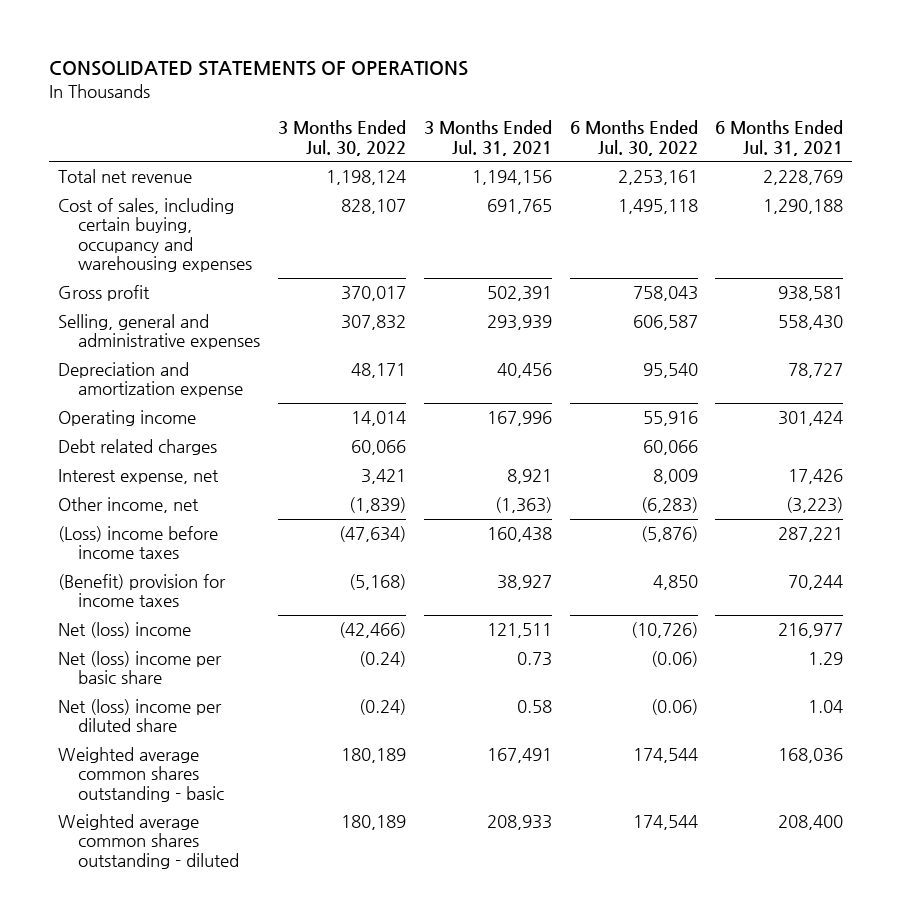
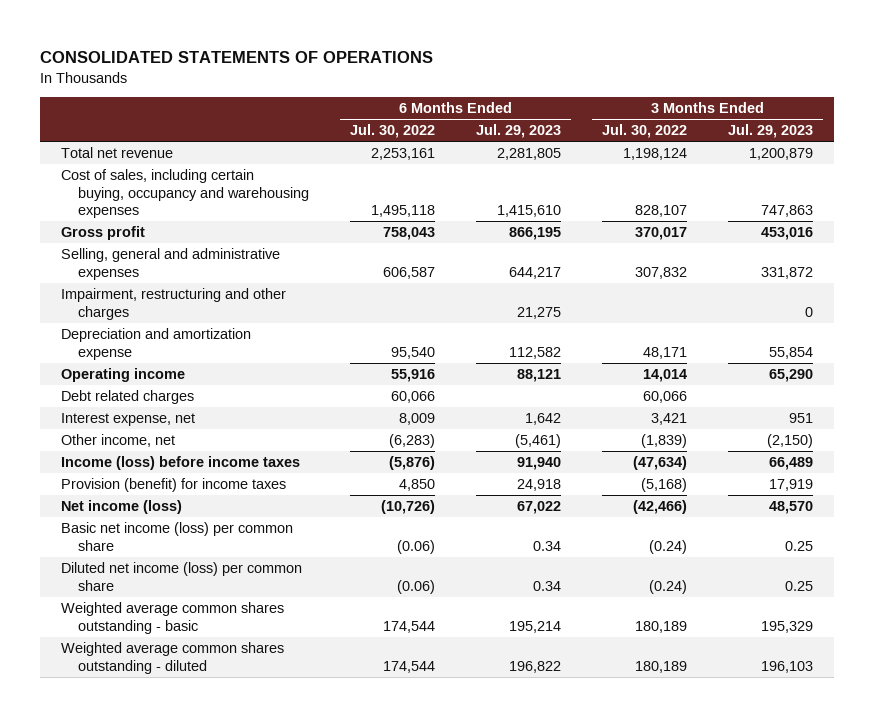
- | 3 Months Ended Jul. 30, 2022 | 3 Months Ended Jul. 31, 2021 | 6 Months Ended Jul. 30, 2022 | 6 Months Ended Jul. 31, 2021
+ | 6 Months Ended Jul. 30, 2022 | 6 Months Ended Jul. 29, 2023 | 3 Months Ended Jul. 30, 2022 | 3 Months Ended Jul. 29, 2023
+ Impairment, restructuring and other charges | | 21,275 | | 0
- (Loss) income before income taxes | (47,634) | 160,438 | (5,876) | 287,221
- (Benefit) provision for income taxes | (5,168) | 38,927 | 4,850 | 70,244
- Net (loss) income | (42,466) | 121,511 | (10,726) | 216,977
- Net (loss) income per basic share | (0.24) | 0.73 | (0.06) | 1.29
- Net (loss) income per diluted share | (0.24) | 0.58 | (0.06) | 1.04
+ Income (loss) before income taxes | (5,876) | 91,940 | (47,634) | 66,489
+ Provision (benefit) for income taxes | 4,850 | 24,918 | (5,168) | 17,919
+ Net income (loss) | (10,726) | 67,022 | (42,466) | 48,570
+ Basic net income (loss) per common share | (0.06) | 0.34 | (0.24) | 0.25
+ Diluted net income (loss) per common share | (0.06) | 0.34 | (0.24) | 0.25

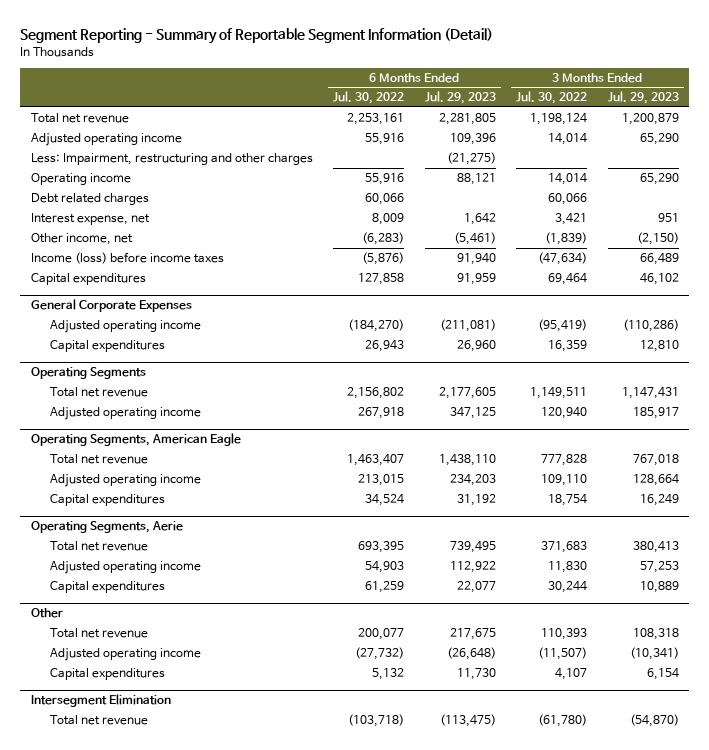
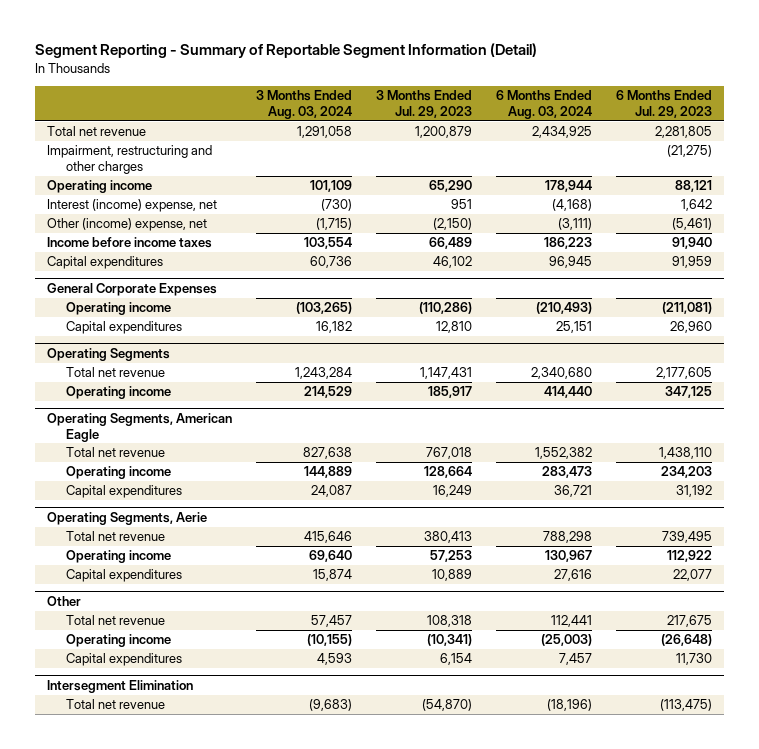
- | 6 Months Ended Jul. 30, 2022 | 6 Months Ended Jul. 29, 2023 | 3 Months Ended Jul. 30, 2022 | 3 Months Ended Jul. 29, 2023
+ | 3 Months Ended Aug. 03, 2024 | 3 Months Ended Jul. 29, 2023 | 6 Months Ended Aug. 03, 2024 | 6 Months Ended Jul. 29, 2023
- Adjusted operating income | 55,916 | 109,396 | 14,014 | 65,290
- Less: Impairment, restructuring and other charges | | (21,275) | |
+ Impairment, restructuring and other charges | | | | (21,275)
- Debt related charges | 60,066 | | 60,066 |
- Interest expense, net | 8,009 | 1,642 | 3,421 | 951
- Other income, net | (6,283) | (5,461) | (1,839) | (2,150)
- Income (loss) before income taxes | (5,876) | 91,940 | (47,634) | 66,489
+ Interest (income) expense, net | (730) | 951 | (4,168) | 1,642
+ Other (income) expense, net | (1,715) | (2,150) | (3,111) | (5,461)
+ Income before income taxes | 103,554 | 66,489 | 186,223 | 91,940
@ General Corporate Expenses
- Adjusted operating income | (184,270) | (211,081) | (95,419) | (110,286)
+ Operating income | (103,265) | (110,286) | (210,493) | (211,081)
@ Operating Segments
- Adjusted operating income | 267,918 | 347,125 | 120,940 | 185,917
+ Operating income | 214,529 | 185,917 | 414,440 | 347,125
@ Operating Segments, American Eagle
- Adjusted operating income | 213,015 | 234,203 | 109,110 | 128,664
+ Operating income | 144,889 | 128,664 | 283,473 | 234,203
@ Operating Segments, Aerie
- Adjusted operating income | 54,903 | 112,922 | 11,830 | 57,253
+ Operating income | 69,640 | 57,253 | 130,967 | 112,922
@ Other
- Adjusted operating income | (27,732) | (26,648) | (11,507) | (10,341)
+ Operating income | (10,155) | (10,341) | (25,003) | (26,648)

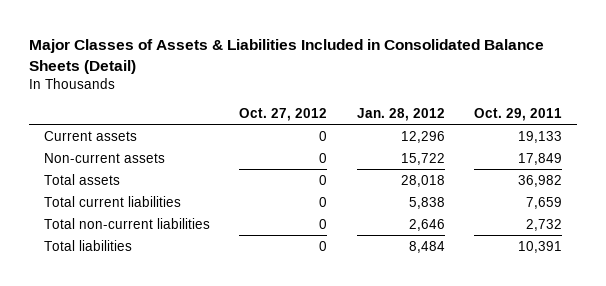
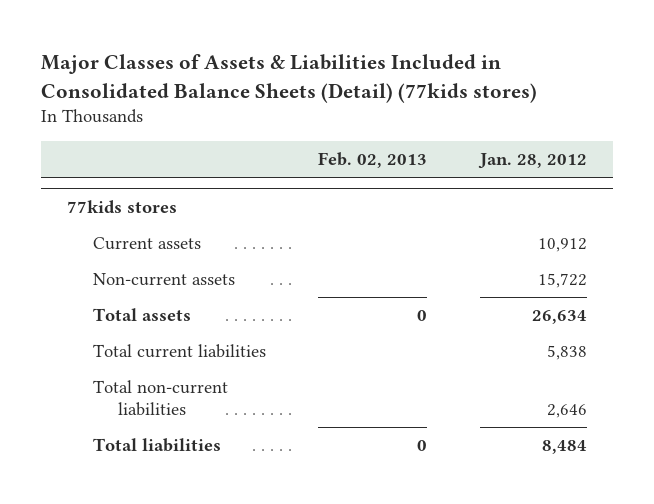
- Major Classes of Assets & Liabilities Included in Consolidated Balance Sheets (Detail)
+ Major Classes of Assets & Liabilities Included in Consolidated Balance Sheets (Detail) (77kids stores)
- | Oct. 27, 2012 | Jan. 28, 2012 | Oct. 29, 2011
+ | Feb. 02, 2013 | Jan. 28, 2012
- Current assets | 0 | 12,296 | 19,133
+ 77kids stores
+ Current assets | | 10,912
- Total assets | 0 | 28,018 | 36,982
+ Total assets | 0 | 26,634

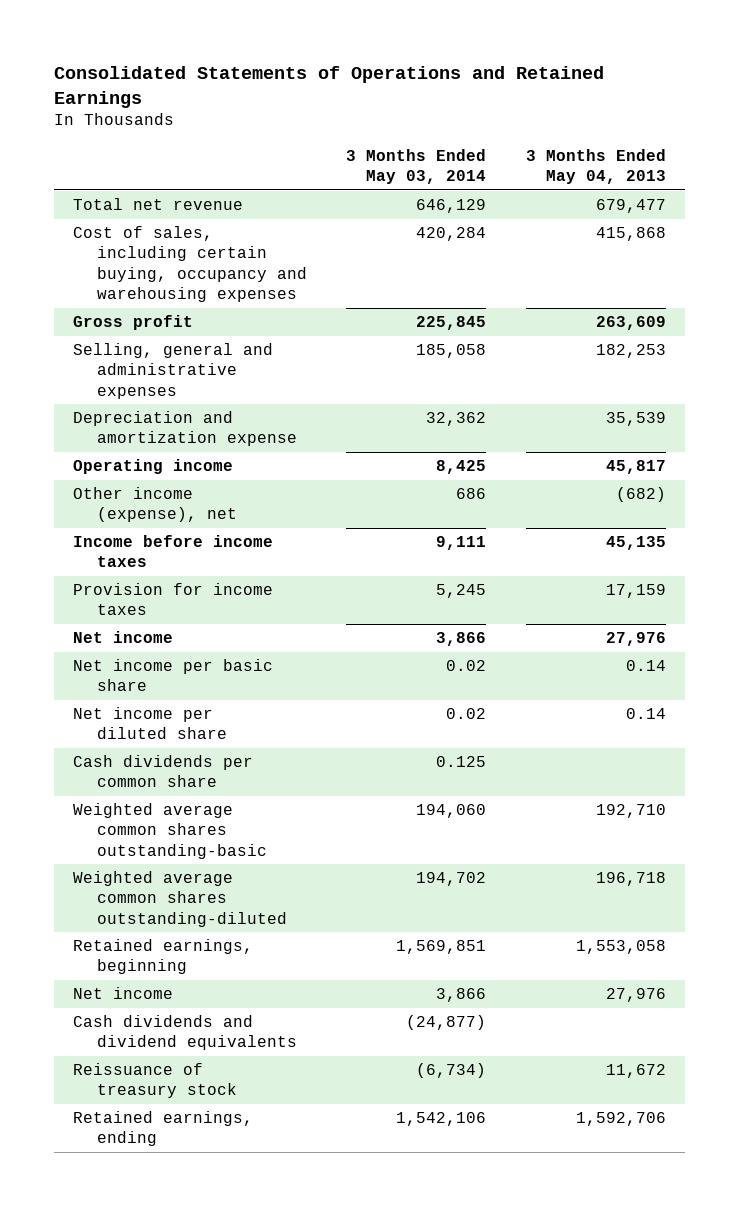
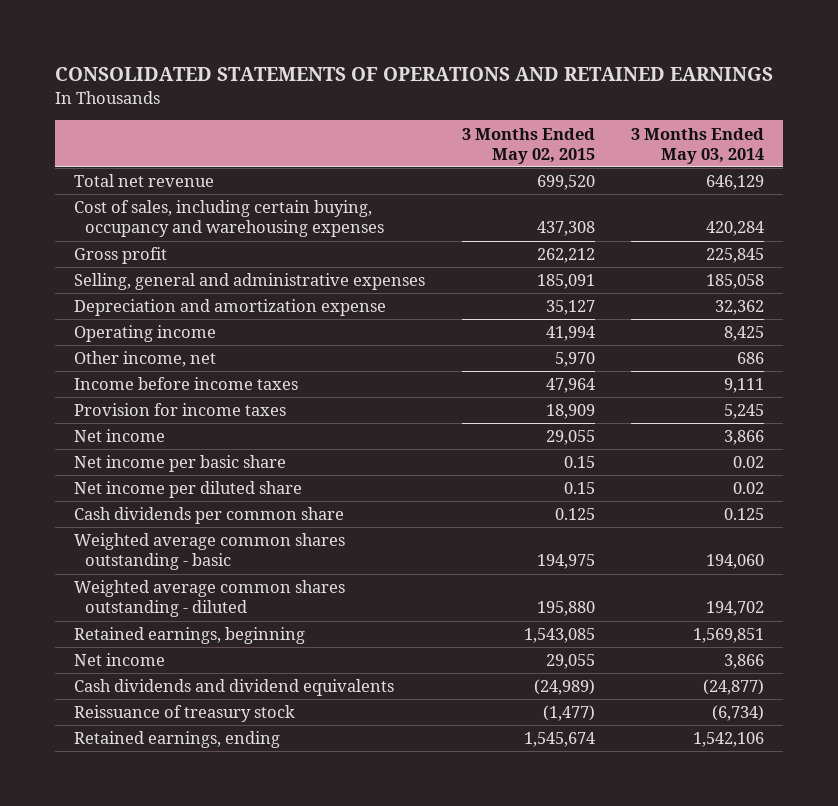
- Consolidated Statements of Operations and Retained Earnings
+ CONSOLIDATED STATEMENTS OF OPERATIONS AND RETAINED EARNINGS
- | 3 Months Ended May 03, 2014 | 3 Months Ended May 04, 2013
+ | 3 Months Ended May 02, 2015 | 3 Months Ended May 03, 2014
- Other income (expense), net | 686 | (682)
+ Other income, net | 5,970 | 686
- Weighted average common shares outstanding-basic | 194,060 | 192,710
- Weighted average common shares outstanding-diluted | 194,702 | 196,718
+ Weighted average common shares outstanding - basic | 194,975 | 194,060
+ Weighted average common shares outstanding - diluted | 195,880 | 194,702

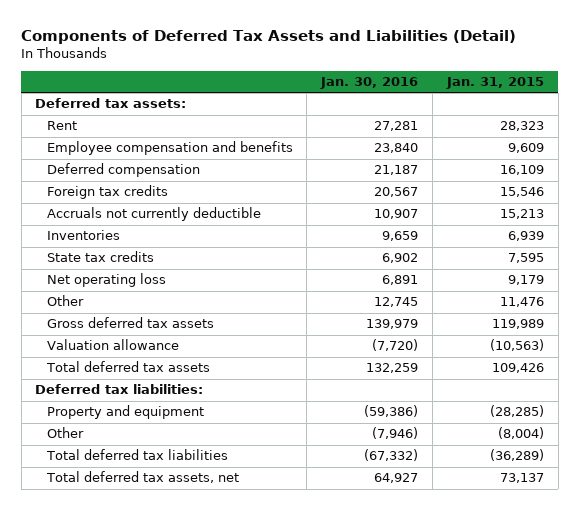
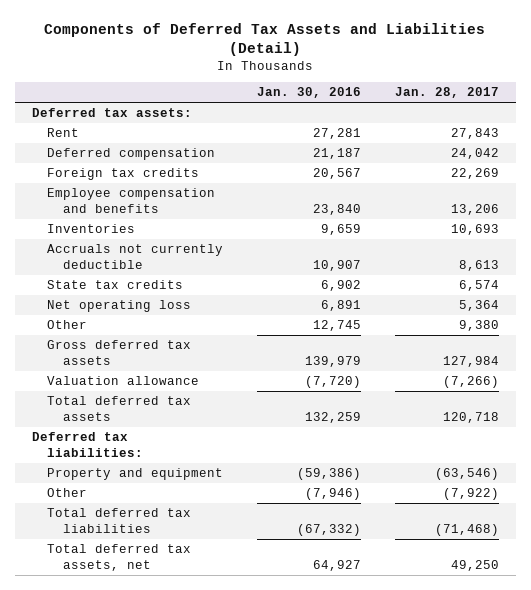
- | Jan. 30, 2016 | Jan. 31, 2015
+ | Jan. 30, 2016 | Jan. 28, 2017
moved down: Employee compensation and benefits | 23,840 | 13,206
moved down: Accruals not currently deductible | 10,907 | 8,613

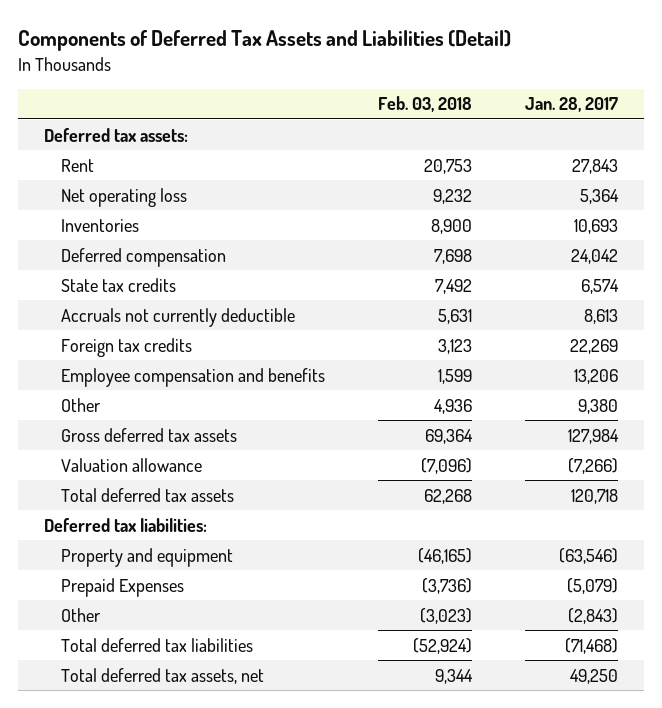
- | Jan. 30, 2016 | Jan. 28, 2017
+ | Feb. 03, 2018 | Jan. 28, 2017
moved up: Net operating loss | 9,232 | 5,364
moved up: Inventories | 8,900 | 10,693
moved up: State tax credits | 7,492 | 6,574
moved up: Accruals not currently deductible | 5,631 | 8,613
- Other | (7,946) | (7,922)
+ Prepaid Expenses | (3,736) | (5,079)
+ Other | (3,023) | (2,843)

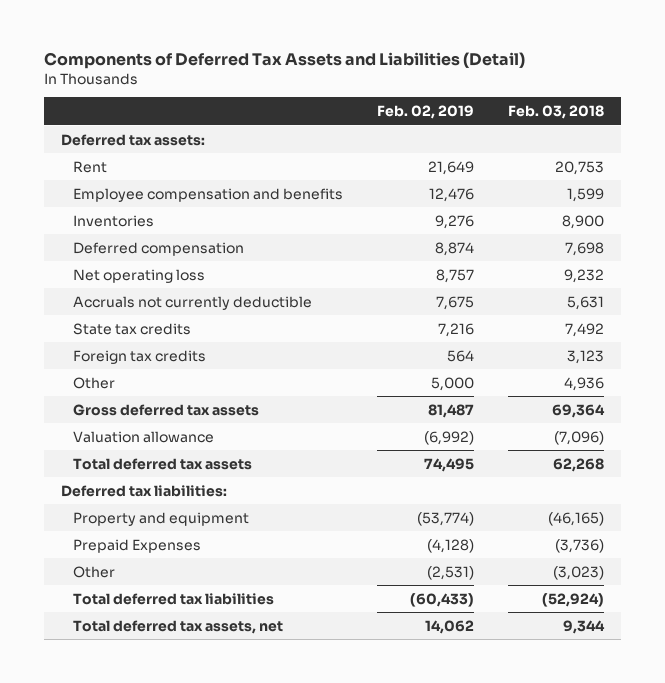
- | Feb. 03, 2018 | Jan. 28, 2017
+ | Feb. 02, 2019 | Feb. 03, 2018
moved up: Employee compensation and benefits | 12,476 | 1,599
moved down: Net operating loss | 8,757 | 9,232
moved down: State tax credits | 7,216 | 7,492

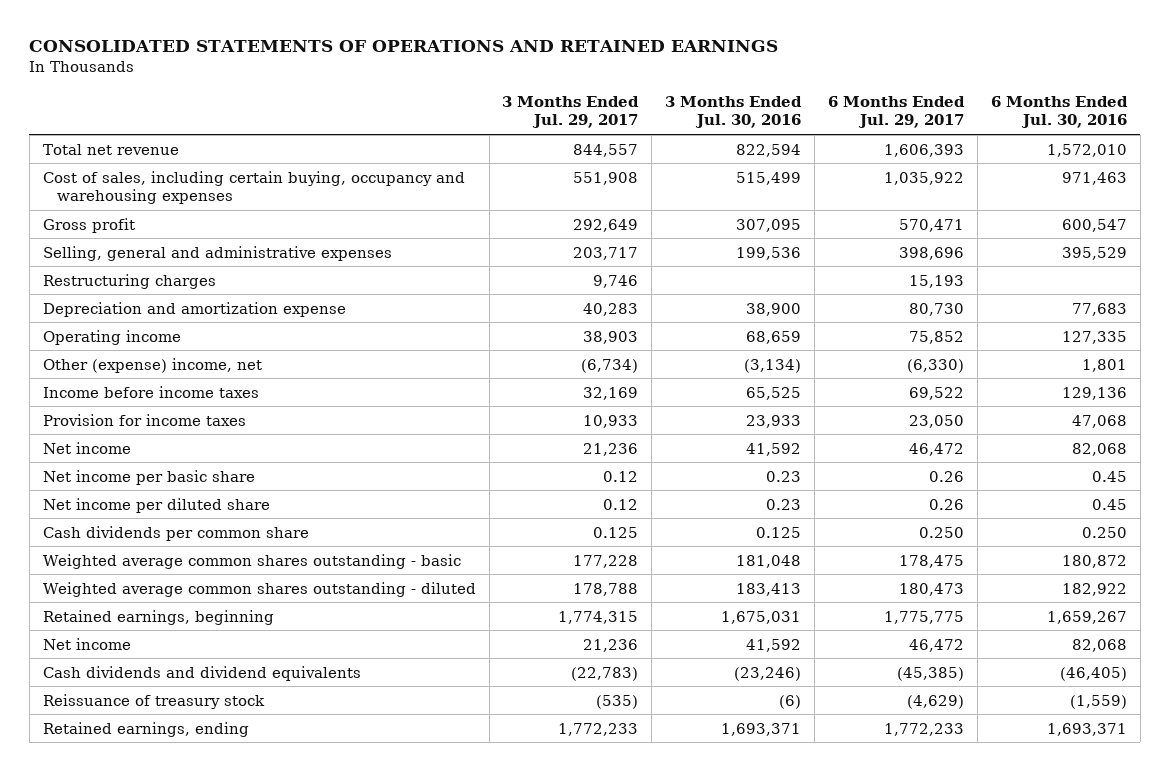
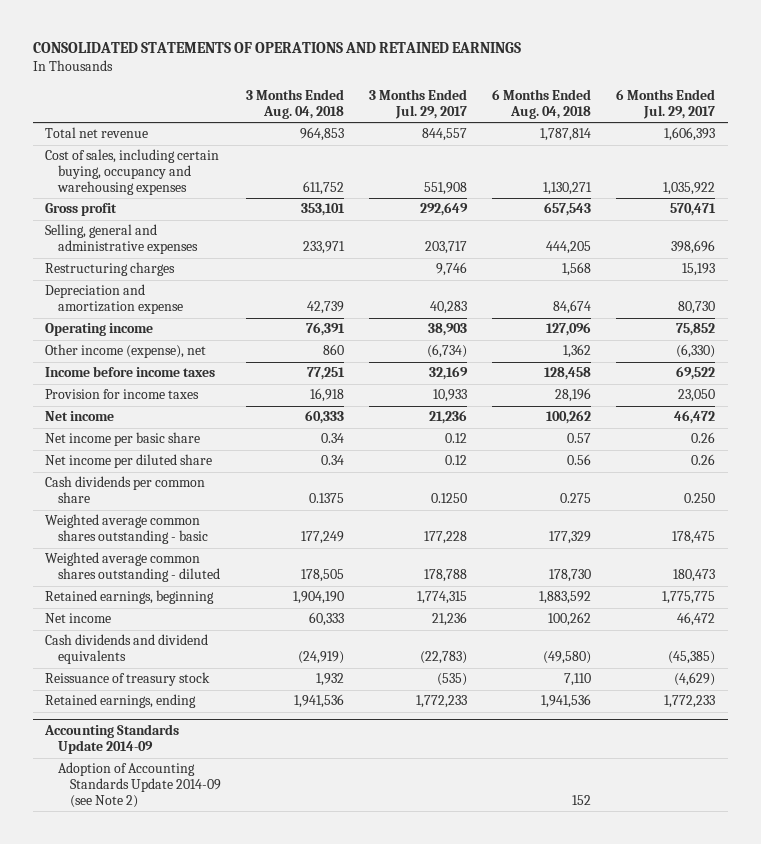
- | 3 Months Ended Jul. 29, 2017 | 3 Months Ended Jul. 30, 2016 | 6 Months Ended Jul. 29, 2017 | 6 Months Ended Jul. 30, 2016
+ | 3 Months Ended Aug. 04, 2018 | 3 Months Ended Jul. 29, 2017 | 6 Months Ended Aug. 04, 2018 | 6 Months Ended Jul. 29, 2017
- Other (expense) income, net | (6,734) | (3,134) | (6,330) | 1,801
+ Other income (expense), net | 860 | (6,734) | 1,362 | (6,330)
- Cash dividends per common share | 0.125 | 0.125 | 0.250 | 0.250
+ Cash dividends per common share | 0.1375 | 0.1250 | 0.275 | 0.250
+ Accounting Standards Update 2014-09
+ Adoption of Accounting Standards Update 2014-09 (see Note 2) | | | 152 |

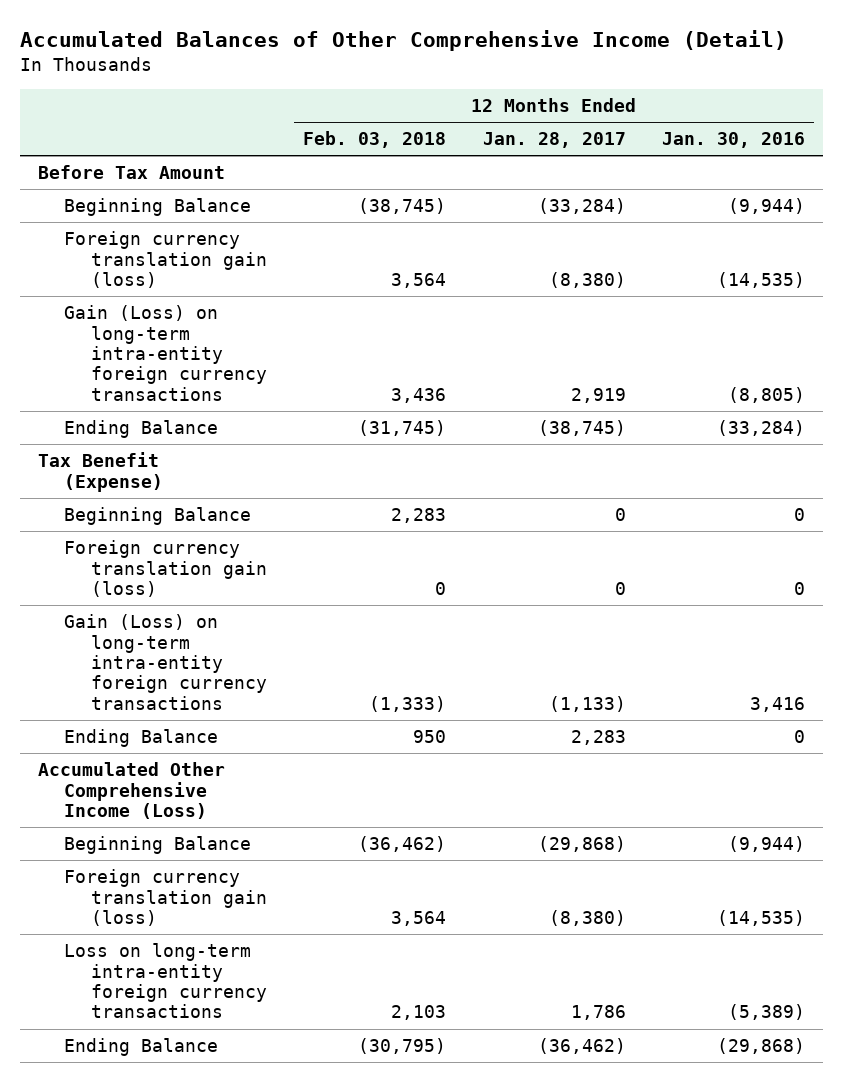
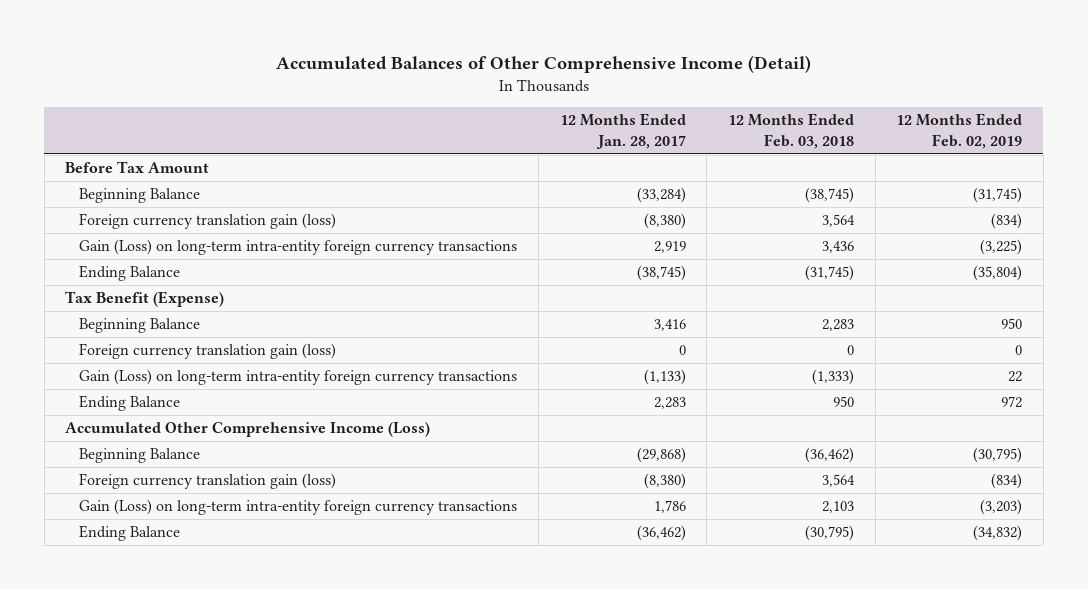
- | 12 Months Ended Feb. 03, 2018 | 12 Months Ended Jan. 28, 2017 | 12 Months Ended Jan. 30, 2016
+ | 12 Months Ended Jan. 28, 2017 | 12 Months Ended Feb. 03, 2018 | 12 Months Ended Feb. 02, 2019
- Beginning Balance | 2,283 | 0 | 0
+ Beginning Balance | 3,416 | 2,283 | 950
- Loss on long-term intra-entity foreign currency transactions | 2,103 | 1,786 | (5,389)
+ Gain (Loss) on long-term intra-entity foreign currency transactions | 1,786 | 2,103 | (3,203)

